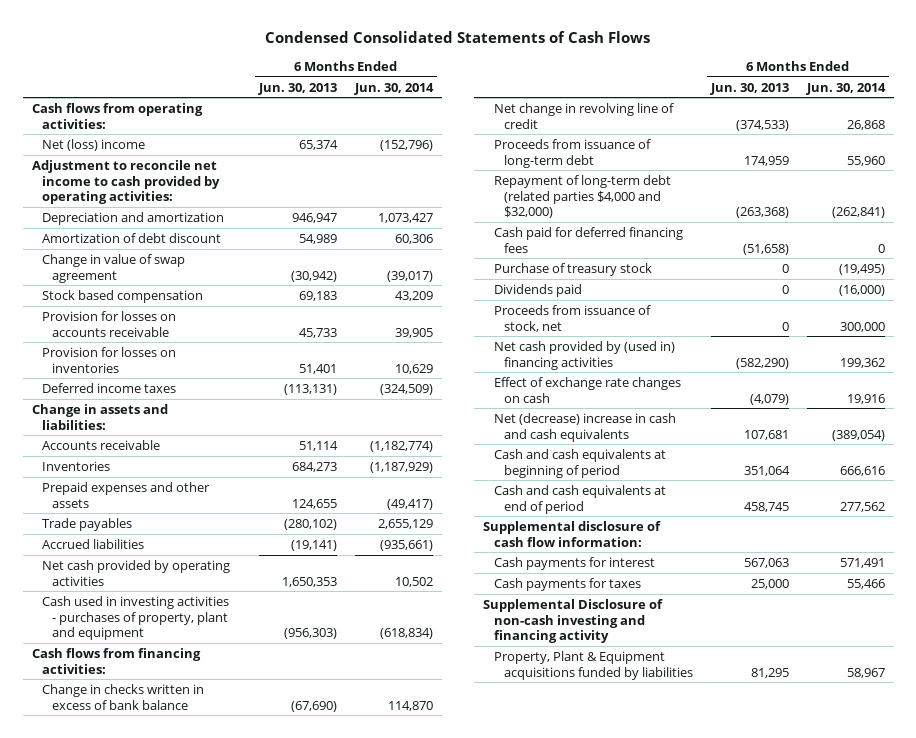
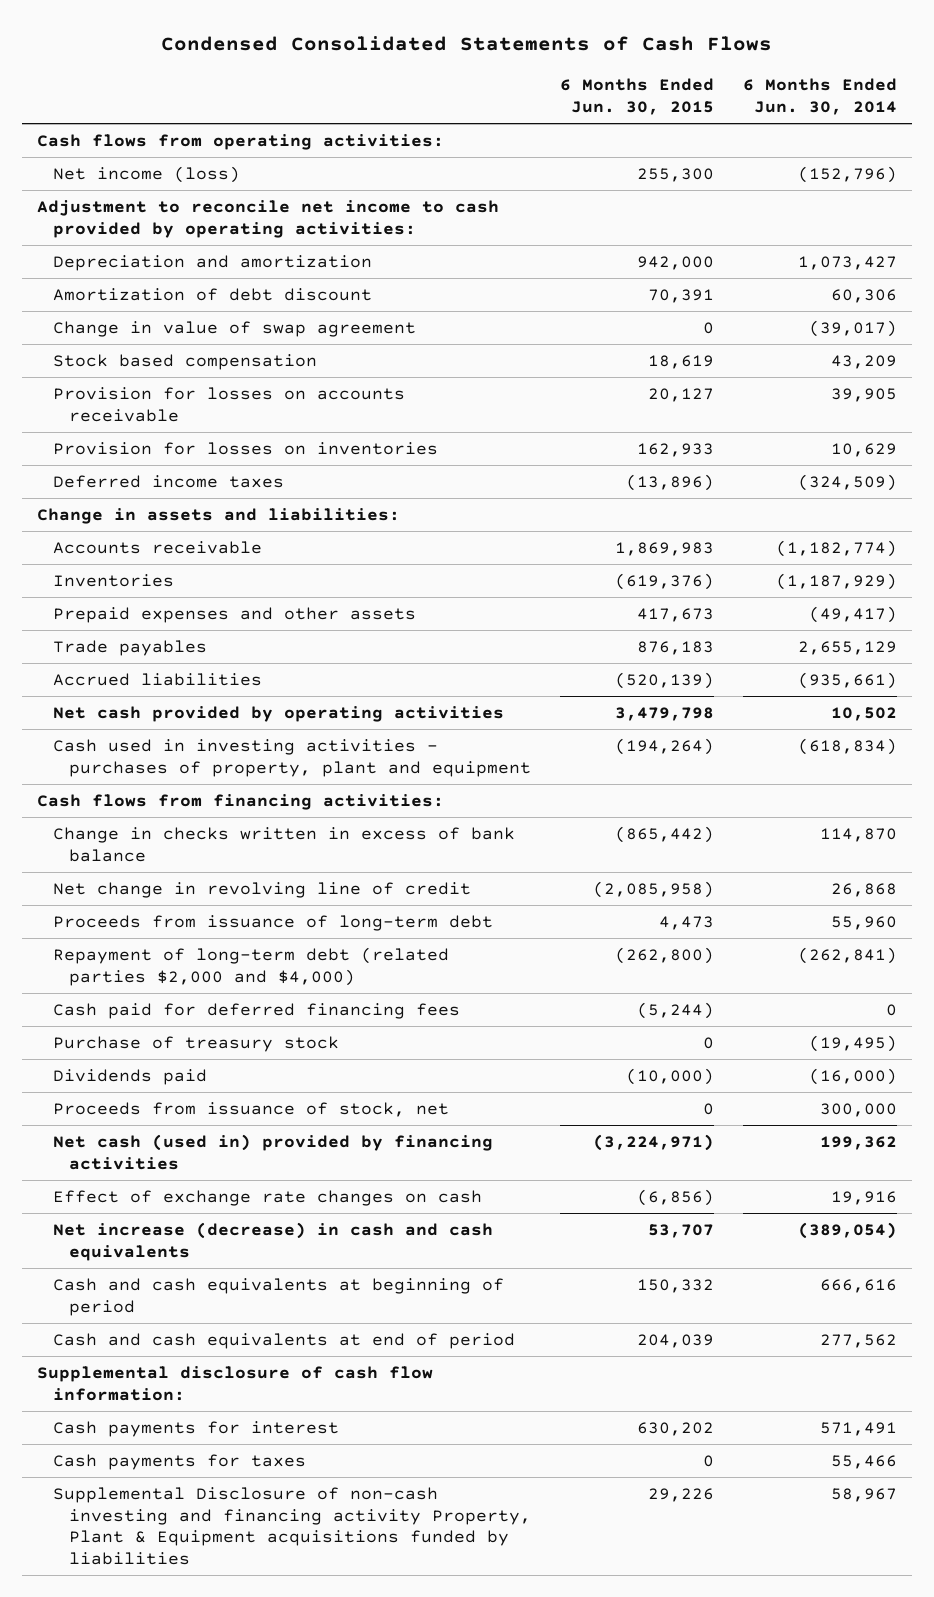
- | 6 Months Ended Jun. 30, 2013 | 6 Months Ended Jun. 30, 2014
+ | 6 Months Ended Jun. 30, 2015 | 6 Months Ended Jun. 30, 2014
- Net (loss) income | 65,374 | (152,796)
+ Net income (loss) | 255,300 | (152,796)
- Repayment of long-term debt (related parties $4,000 and $32,000) | (263,368) | (262,841)
+ Repayment of long-term debt (related parties $2,000 and $4,000) | (262,800) | (262,841)
- Net cash provided by (used in) financing activities | (582,290) | 199,362
+ Net cash (used in) provided by financing activities | (3,224,971) | 199,362
- Net (decrease) increase in cash and cash equivalents | 107,681 | (389,054)
+ Net increase (decrease) in cash and cash equivalents | 53,707 | (389,054)
- Supplemental Disclosure of non-cash investing and financing activity
- Property, Plant & Equipment acquisitions funded by liabilities | 81,295 | 58,967
+ Supplemental Disclosure of non-cash investing and financing activity Property, Plant & Equipment acquisitions funded by liabilities | 29,226 | 58,967

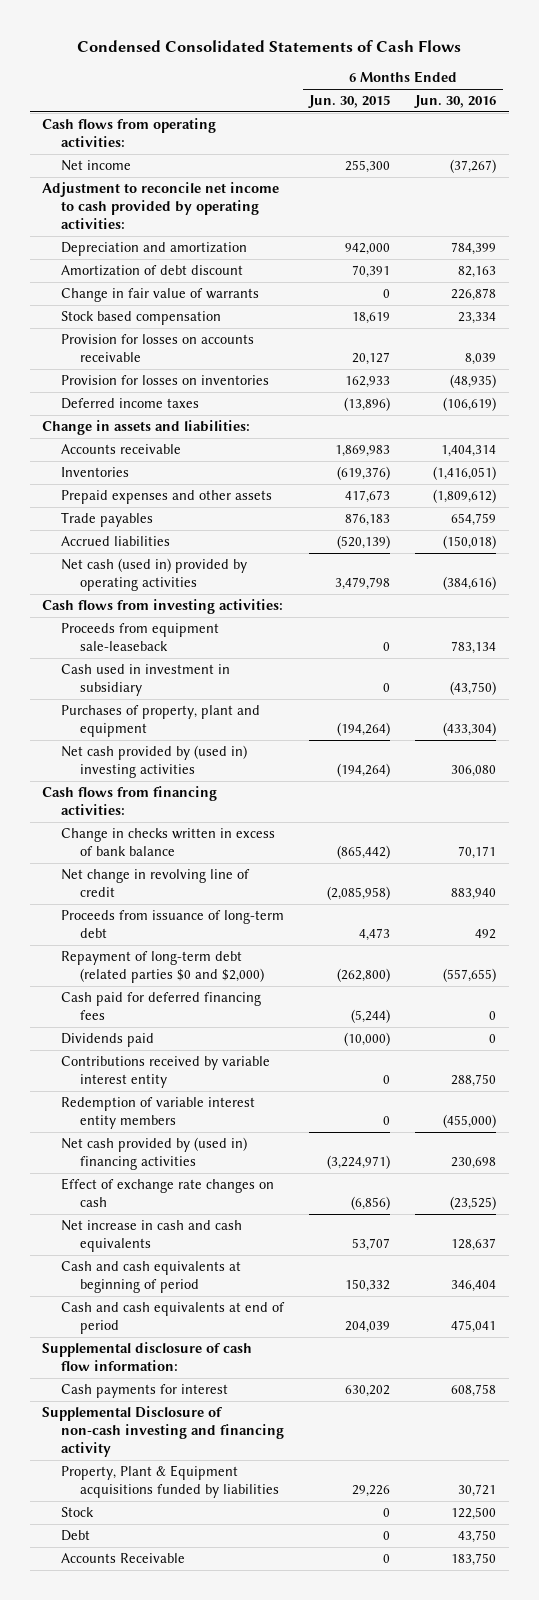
- | 6 Months Ended Jun. 30, 2015 | 6 Months Ended Jun. 30, 2014
+ | 6 Months Ended Jun. 30, 2015 | 6 Months Ended Jun. 30, 2016
- Net income (loss) | 255,300 | (152,796)
+ Net income | 255,300 | (37,267)
- Change in value of swap agreement | 0 | (39,017)
+ Change in fair value of warrants | 0 | 226,878
- Net cash provided by operating activities | 3,479,798 | 10,502
- Cash used in investing activities - purchases of property, plant and equipment | (194,264) | (618,834)
+ Net cash (used in) provided by operating activities | 3,479,798 | (384,616)
+ Cash flows from investing activities:
+ Proceeds from equipment sale-leaseback | 0 | 783,134
+ Cash used in investment in subsidiary | 0 | (43,750)
+ Purchases of property, plant and equipment | (194,264) | (433,304)
+ Net cash provided by (used in) investing activities | (194,264) | 306,080
- Repayment of long-term debt (related parties $2,000 and $4,000) | (262,800) | (262,841)
+ Repayment of long-term debt (related parties $0 and $2,000) | (262,800) | (557,655)
- Purchase of treasury stock | 0 | (19,495)
- Proceeds from issuance of stock, net | 0 | 300,000
- Net cash (used in) provided by financing activities | (3,224,971) | 199,362
+ Contributions received by variable interest entity | 0 | 288,750
+ Redemption of variable interest entity members | 0 | (455,000)
+ Net cash provided by (used in) financing activities | (3,224,971) | 230,698
- Net increase (decrease) in cash and cash equivalents | 53,707 | (389,054)
+ Net increase in cash and cash equivalents | 53,707 | 128,637
- Cash payments for taxes | 0 | 55,466
- Supplemental Disclosure of non-cash investing and financing activity Property, Plant & Equipment acquisitions funded by liabilities | 29,226 | 58,967
+ Supplemental Disclosure of non-cash investing and financing activity
+ Property, Plant & Equipment acquisitions funded by liabilities | 29,226 | 30,721
+ Stock | 0 | 122,500
+ Debt | 0 | 43,750
+ Accounts Receivable | 0 | 183,750

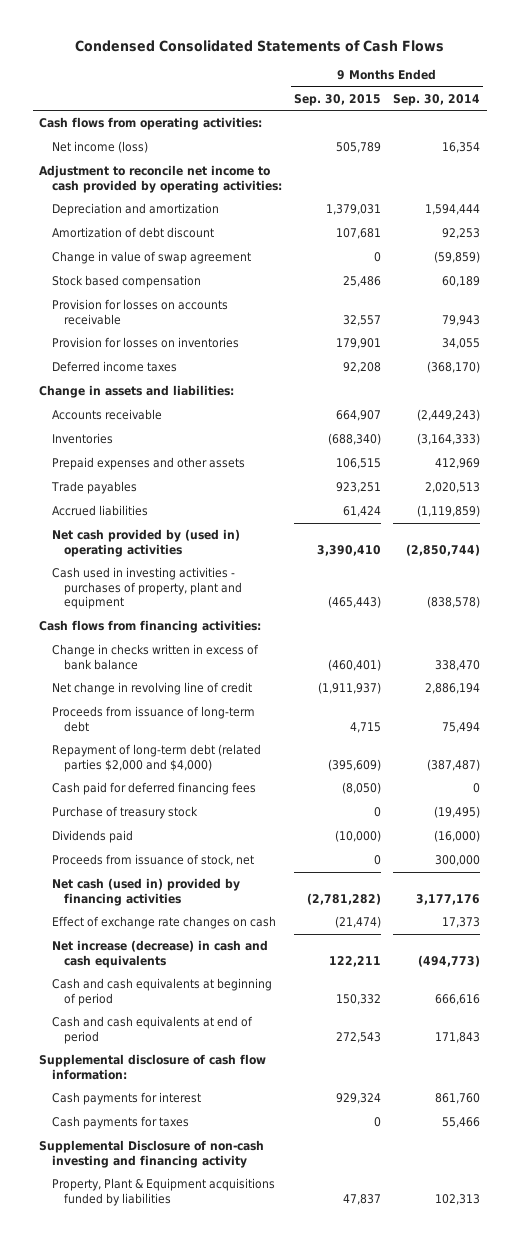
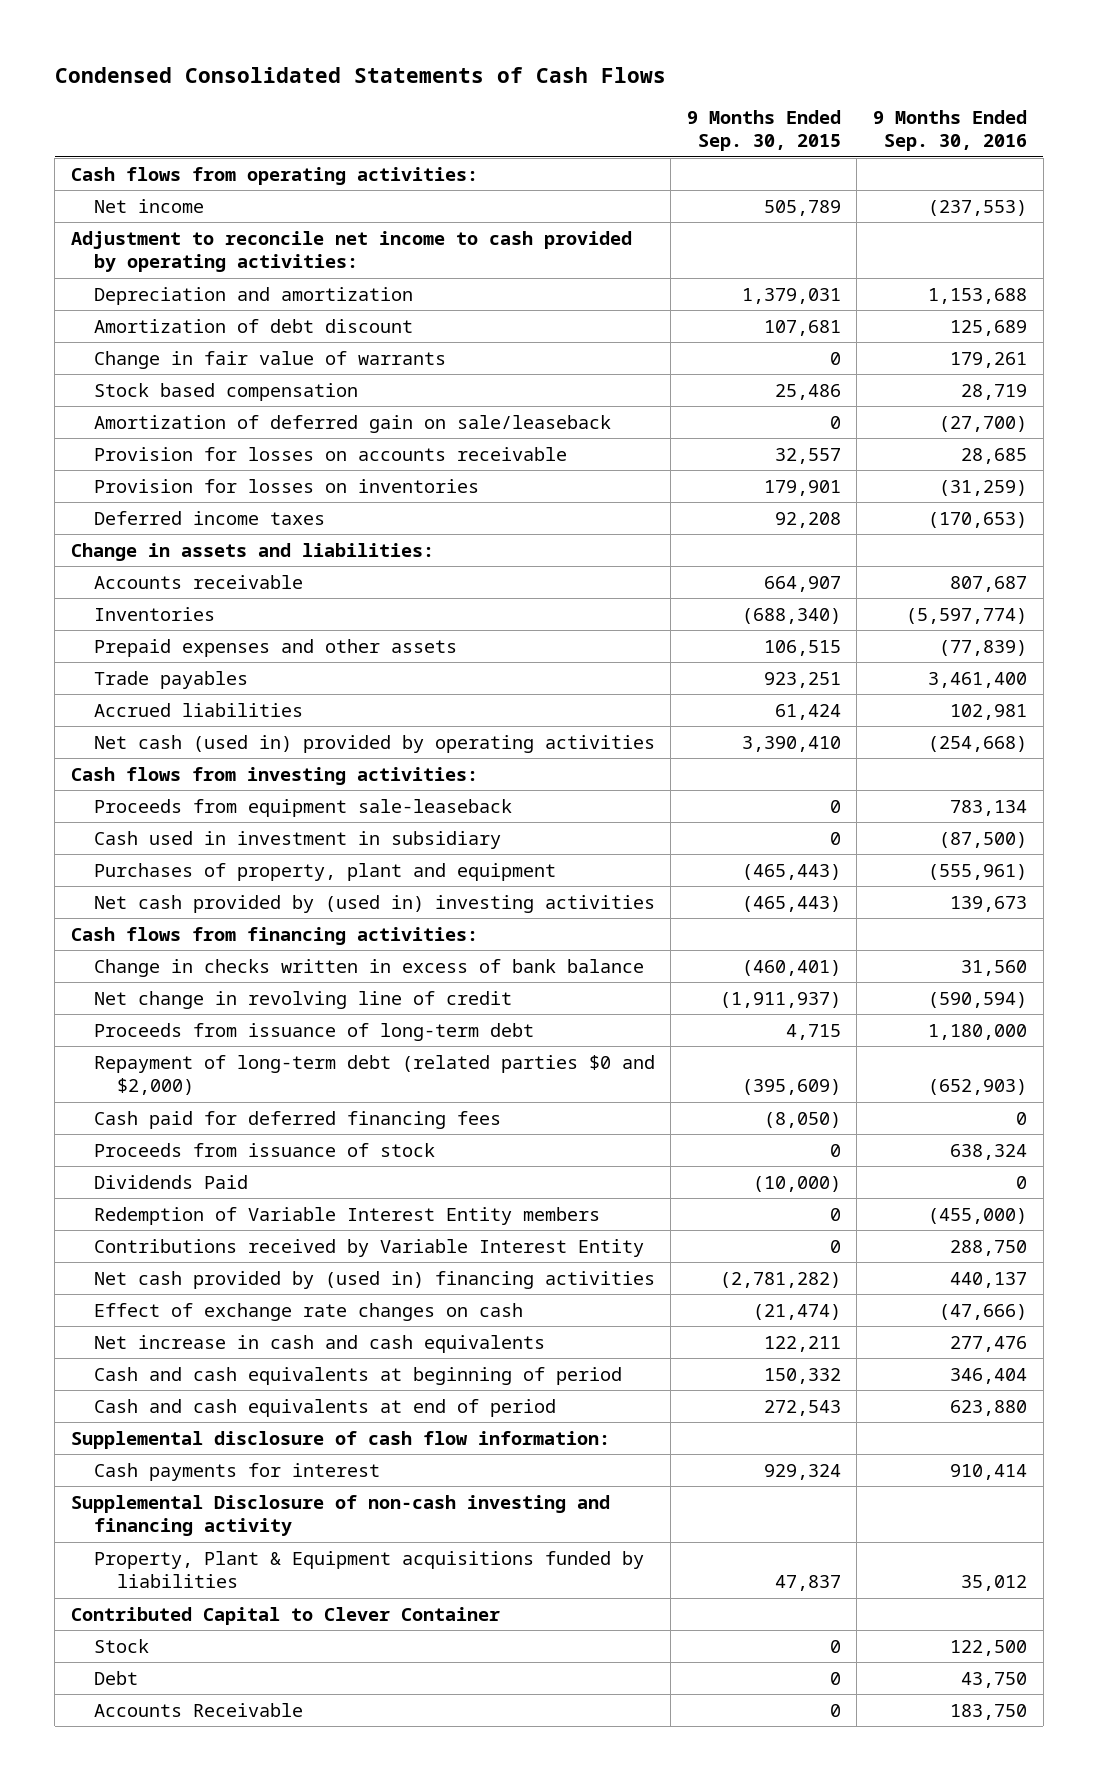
- | 9 Months Ended Sep. 30, 2015 | 9 Months Ended Sep. 30, 2014
+ | 9 Months Ended Sep. 30, 2015 | 9 Months Ended Sep. 30, 2016
- Net income (loss) | 505,789 | 16,354
+ Net income | 505,789 | (237,553)
- Change in value of swap agreement | 0 | (59,859)
+ Change in fair value of warrants | 0 | 179,261
+ Amortization of deferred gain on sale/leaseback | 0 | (27,700)
- Net cash provided by (used in) operating activities | 3,390,410 | (2,850,744)
- Cash used in investing activities - purchases of property, plant and equipment | (465,443) | (838,578)
+ Net cash (used in) provided by operating activities | 3,390,410 | (254,668)
+ Cash flows from investing activities:
+ Proceeds from equipment sale-leaseback | 0 | 783,134
+ Cash used in investment in subsidiary | 0 | (87,500)
+ Purchases of property, plant and equipment | (465,443) | (555,961)
+ Net cash provided by (used in) investing activities | (465,443) | 139,673
- Repayment of long-term debt (related parties $2,000 and $4,000) | (395,609) | (387,487)
+ Repayment of long-term debt (related parties $0 and $2,000) | (395,609) | (652,903)
- Purchase of treasury stock | 0 | (19,495)
- Dividends paid | (10,000) | (16,000)
- Proceeds from issuance of stock, net | 0 | 300,000
- Net cash (used in) provided by financing activities | (2,781,282) | 3,177,176
+ Proceeds from issuance of stock | 0 | 638,324
+ Dividends Paid | (10,000) | 0
+ Redemption of Variable Interest Entity members | 0 | (455,000)
+ Contributions received by Variable Interest Entity | 0 | 288,750
+ Net cash provided by (used in) financing activities | (2,781,282) | 440,137
- Net increase (decrease) in cash and cash equivalents | 122,211 | (494,773)
+ Net increase in cash and cash equivalents | 122,211 | 277,476
- Cash payments for taxes | 0 | 55,466
+ Contributed Capital to Clever Container
+ Stock | 0 | 122,500
+ Debt | 0 | 43,750
+ Accounts Receivable | 0 | 183,750

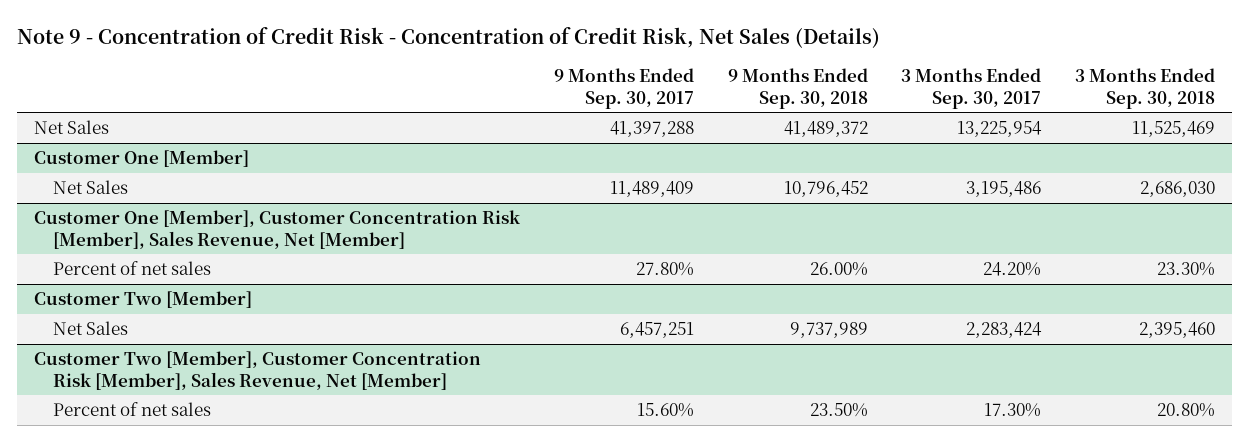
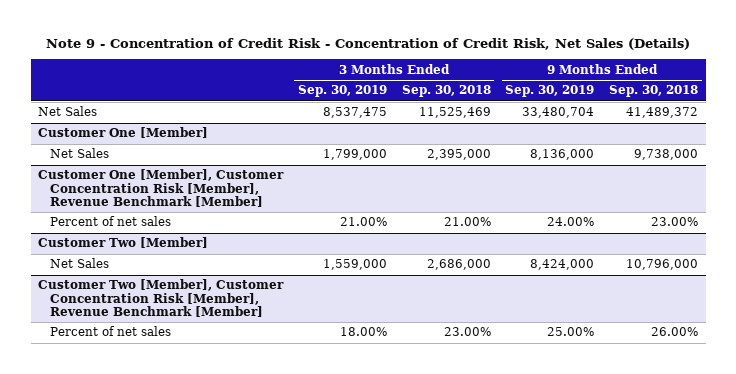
- | 9 Months Ended Sep. 30, 2017 | 9 Months Ended Sep. 30, 2018 | 3 Months Ended Sep. 30, 2017 | 3 Months Ended Sep. 30, 2018
+ | 3 Months Ended Sep. 30, 2019 | 3 Months Ended Sep. 30, 2018 | 9 Months Ended Sep. 30, 2019 | 9 Months Ended Sep. 30, 2018
@ Customer One [Member]
- Net Sales | 11,489,409 | 10,796,452 | 3,195,486 | 2,686,030
- Customer One [Member], Customer Concentration Risk [Member], Sales Revenue, Net [Member]
- Percent of net sales | 27.80% | 26.00% | 24.20% | 23.30%
@ Customer One [Member]
+ Net Sales | 1,799,000 | 2,395,000 | 8,136,000 | 9,738,000
+ Customer One [Member], Customer Concentration Risk [Member], Revenue Benchmark [Member]
+ Percent of net sales | 21.00% | 21.00% | 24.00% | 23.00%
@ Customer Two [Member]
- Net Sales | 6,457,251 | 9,737,989 | 2,283,424 | 2,395,460
- Customer Two [Member], Customer Concentration Risk [Member], Sales Revenue, Net [Member]
- Percent of net sales | 15.60% | 23.50% | 17.30% | 20.80%
@ Customer Two [Member]
+ Net Sales | 1,559,000 | 2,686,000 | 8,424,000 | 10,796,000
+ Customer Two [Member], Customer Concentration Risk [Member], Revenue Benchmark [Member]
+ Percent of net sales | 18.00% | 23.00% | 25.00% | 26.00%

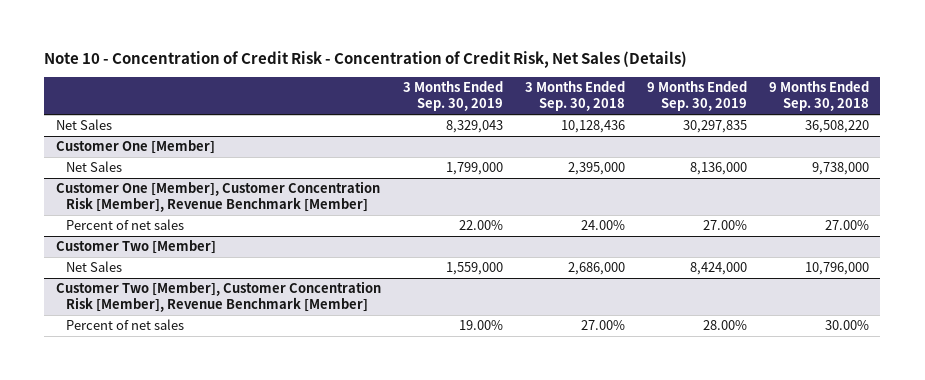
- Note 9 - Concentration of Credit Risk - Concentration of Credit Risk, Net Sales (Details)
+ Note 10 - Concentration of Credit Risk - Concentration of Credit Risk, Net Sales (Details)
- Net Sales | 8,537,475 | 11,525,469 | 33,480,704 | 41,489,372
+ Net Sales | 8,329,043 | 10,128,436 | 30,297,835 | 36,508,220
@ Customer One [Member], Customer Concentration Risk [Member], Revenue Benchmark [Member]
- Percent of net sales | 21.00% | 21.00% | 24.00% | 23.00%
+ Percent of net sales | 22.00% | 24.00% | 27.00% | 27.00%
@ Customer Two [Member], Customer Concentration Risk [Member], Revenue Benchmark [Member]
- Percent of net sales | 18.00% | 23.00% | 25.00% | 26.00%
+ Percent of net sales | 19.00% | 27.00% | 28.00% | 30.00%

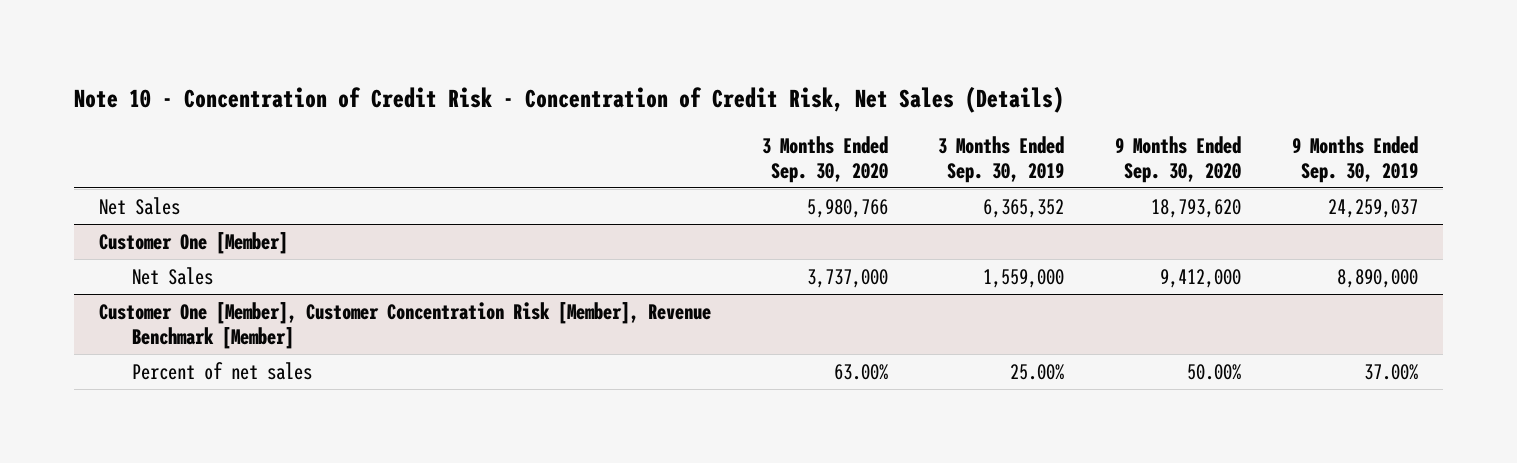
- | 3 Months Ended Sep. 30, 2019 | 3 Months Ended Sep. 30, 2018 | 9 Months Ended Sep. 30, 2019 | 9 Months Ended Sep. 30, 2018
+ | 3 Months Ended Sep. 30, 2020 | 3 Months Ended Sep. 30, 2019 | 9 Months Ended Sep. 30, 2020 | 9 Months Ended Sep. 30, 2019
- Net Sales | 8,329,043 | 10,128,436 | 30,297,835 | 36,508,220
+ Net Sales | 5,980,766 | 6,365,352 | 18,793,620 | 24,259,037
@ Customer One [Member]
- Net Sales | 1,799,000 | 2,395,000 | 8,136,000 | 9,738,000
+ Net Sales | 3,737,000 | 1,559,000 | 9,412,000 | 8,890,000
@ Customer One [Member], Customer Concentration Risk [Member], Revenue Benchmark [Member]
- Percent of net sales | 22.00% | 24.00% | 27.00% | 27.00%
- Customer Two [Member]
- Net Sales | 1,559,000 | 2,686,000 | 8,424,000 | 10,796,000
- Customer Two [Member], Customer Concentration Risk [Member], Revenue Benchmark [Member]
- Percent of net sales | 19.00% | 27.00% | 28.00% | 30.00%
@ Customer One [Member], Customer Concentration Risk [Member], Revenue Benchmark [Member]
+ Percent of net sales | 63.00% | 25.00% | 50.00% | 37.00%

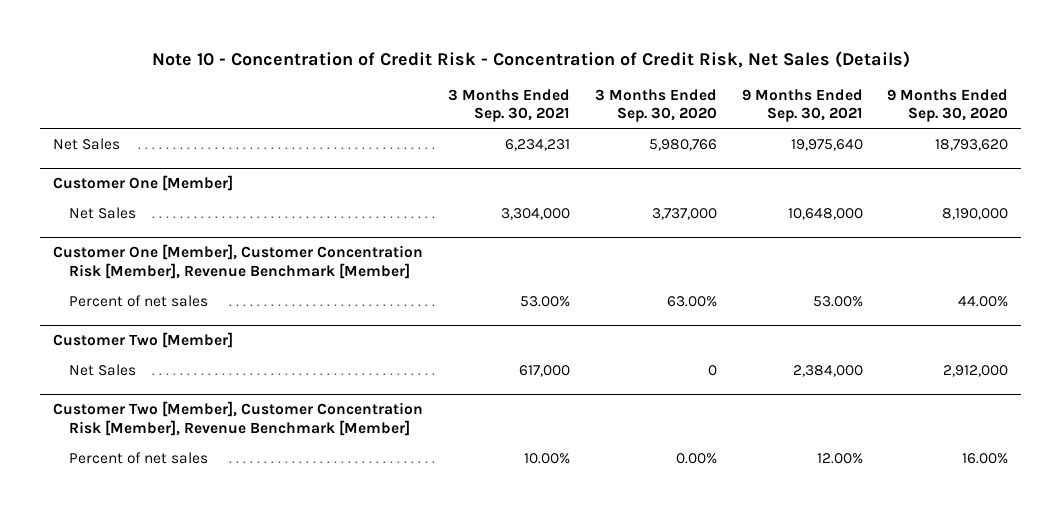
- | 3 Months Ended Sep. 30, 2020 | 3 Months Ended Sep. 30, 2019 | 9 Months Ended Sep. 30, 2020 | 9 Months Ended Sep. 30, 2019
+ | 3 Months Ended Sep. 30, 2021 | 3 Months Ended Sep. 30, 2020 | 9 Months Ended Sep. 30, 2021 | 9 Months Ended Sep. 30, 2020
@ Customer One [Member]
- Net Sales | 3,737,000 | 1,559,000 | 9,412,000 | 8,890,000
+ Net Sales | 3,304,000 | 3,737,000 | 10,648,000 | 8,190,000
@ Customer One [Member], Customer Concentration Risk [Member], Revenue Benchmark [Member]
- Percent of net sales | 63.00% | 25.00% | 50.00% | 37.00%
+ Percent of net sales | 53.00% | 63.00% | 53.00% | 44.00%
+ Customer Two [Member]
+ Net Sales | 617,000 | 0 | 2,384,000 | 2,912,000
+ Customer Two [Member], Customer Concentration Risk [Member], Revenue Benchmark [Member]
+ Percent of net sales | 10.00% | 0.00% | 12.00% | 16.00%

